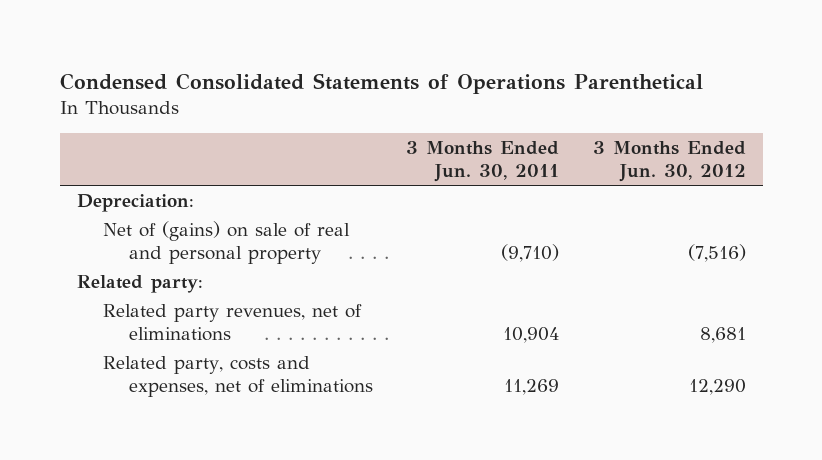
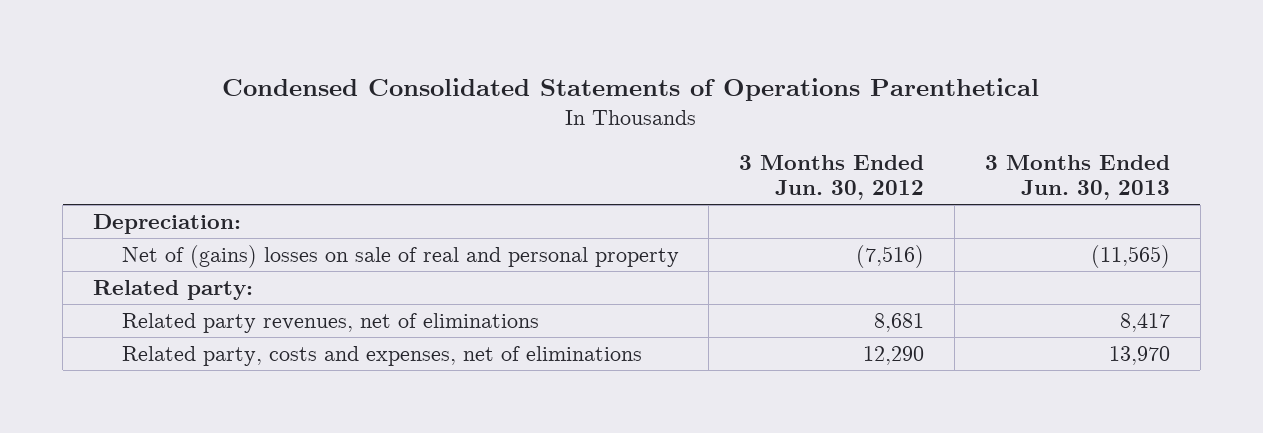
- | 3 Months Ended Jun. 30, 2011 | 3 Months Ended Jun. 30, 2012
+ | 3 Months Ended Jun. 30, 2012 | 3 Months Ended Jun. 30, 2013
- Net of (gains) on sale of real and personal property | (9,710) | (7,516)
+ Net of (gains) losses on sale of real and personal property | (7,516) | (11,565)

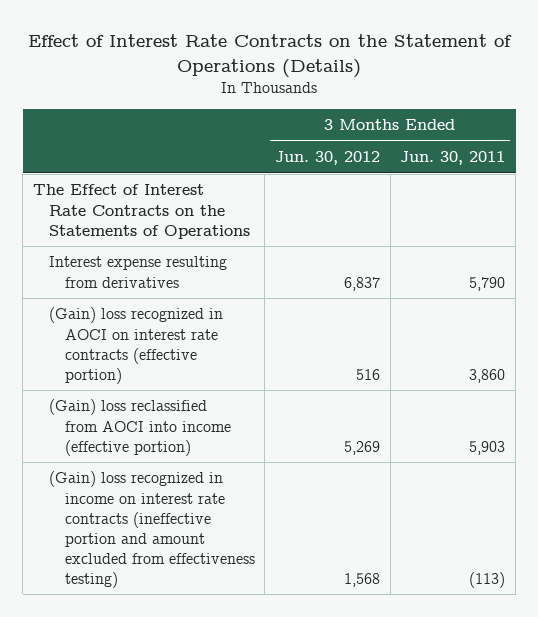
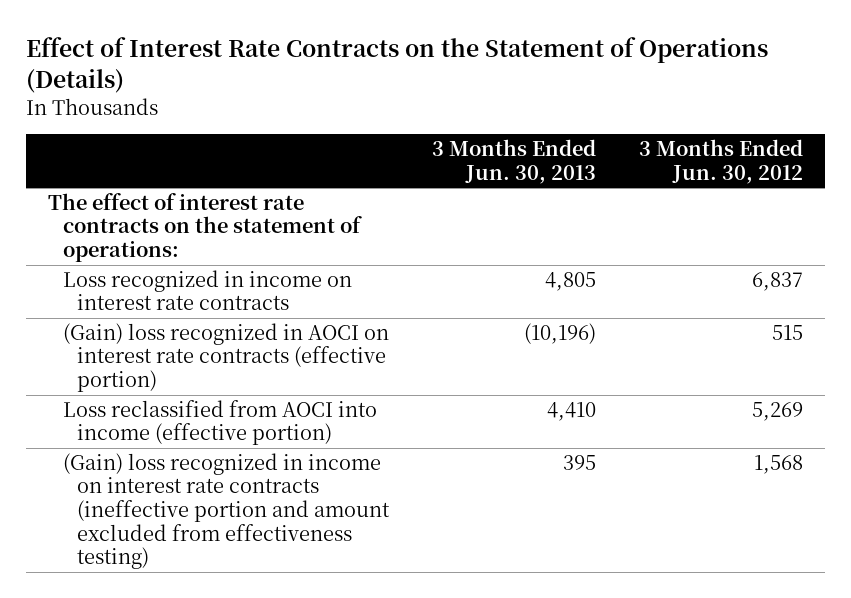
- | 3 Months Ended Jun. 30, 2012 | 3 Months Ended Jun. 30, 2011
+ | 3 Months Ended Jun. 30, 2013 | 3 Months Ended Jun. 30, 2012
- The Effect of Interest Rate Contracts on the Statements of Operations
- Interest expense resulting from derivatives | 6,837 | 5,790
- (Gain) loss recognized in AOCI on interest rate contracts (effective portion) | 516 | 3,860
- (Gain) loss reclassified from AOCI into income (effective portion) | 5,269 | 5,903
+ The effect of interest rate contracts on the statement of operations:
+ Loss recognized in income on interest rate contracts | 4,805 | 6,837
+ (Gain) loss recognized in AOCI on interest rate contracts (effective portion) | (10,196) | 515
+ Loss reclassified from AOCI into income (effective portion) | 4,410 | 5,269

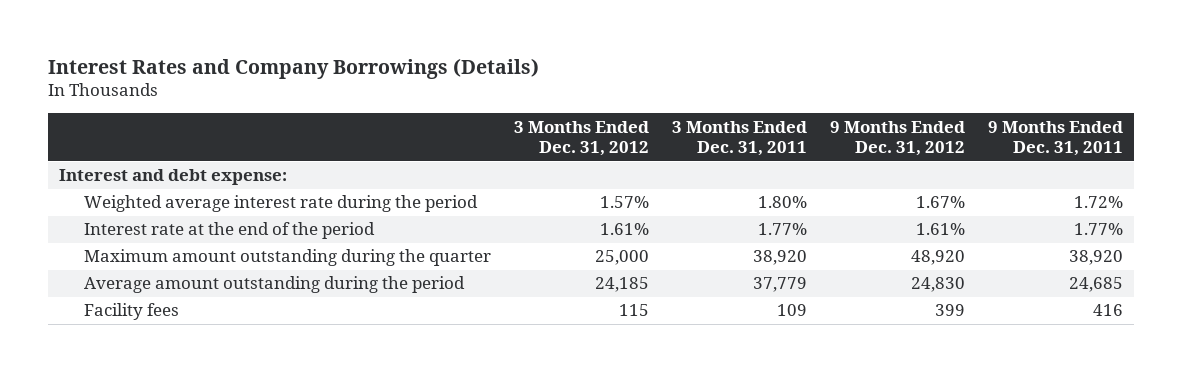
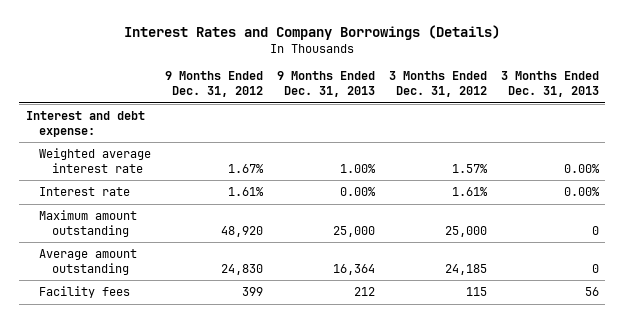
- | 3 Months Ended Dec. 31, 2012 | 3 Months Ended Dec. 31, 2011 | 9 Months Ended Dec. 31, 2012 | 9 Months Ended Dec. 31, 2011
+ | 9 Months Ended Dec. 31, 2012 | 9 Months Ended Dec. 31, 2013 | 3 Months Ended Dec. 31, 2012 | 3 Months Ended Dec. 31, 2013
- Weighted average interest rate during the period | 1.57% | 1.80% | 1.67% | 1.72%
- Interest rate at the end of the period | 1.61% | 1.77% | 1.61% | 1.77%
- Maximum amount outstanding during the quarter | 25,000 | 38,920 | 48,920 | 38,920
- Average amount outstanding during the period | 24,185 | 37,779 | 24,830 | 24,685
+ Weighted average interest rate | 1.67% | 1.00% | 1.57% | 0.00%
+ Interest rate | 1.61% | 0.00% | 1.61% | 0.00%
+ Maximum amount outstanding | 48,920 | 25,000 | 25,000 | 0
+ Average amount outstanding | 24,830 | 16,364 | 24,185 | 0

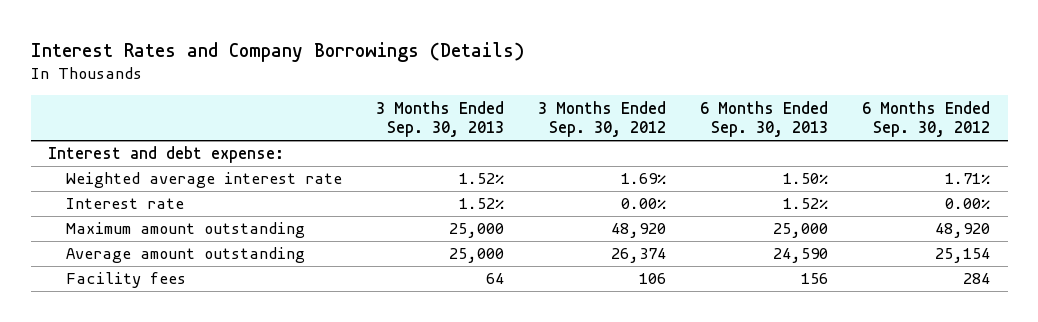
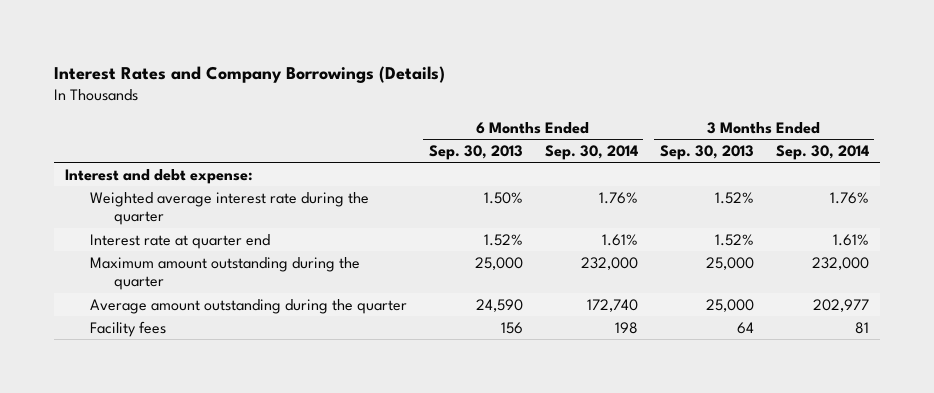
- | 3 Months Ended Sep. 30, 2013 | 3 Months Ended Sep. 30, 2012 | 6 Months Ended Sep. 30, 2013 | 6 Months Ended Sep. 30, 2012
+ | 6 Months Ended Sep. 30, 2013 | 6 Months Ended Sep. 30, 2014 | 3 Months Ended Sep. 30, 2013 | 3 Months Ended Sep. 30, 2014
- Weighted average interest rate | 1.52% | 1.69% | 1.50% | 1.71%
- Interest rate | 1.52% | 0.00% | 1.52% | 0.00%
- Maximum amount outstanding | 25,000 | 48,920 | 25,000 | 48,920
- Average amount outstanding | 25,000 | 26,374 | 24,590 | 25,154
+ Weighted average interest rate during the quarter | 1.50% | 1.76% | 1.52% | 1.76%
+ Interest rate at quarter end | 1.52% | 1.61% | 1.52% | 1.61%
+ Maximum amount outstanding during the quarter | 25,000 | 232,000 | 25,000 | 232,000
+ Average amount outstanding during the quarter | 24,590 | 172,740 | 25,000 | 202,977

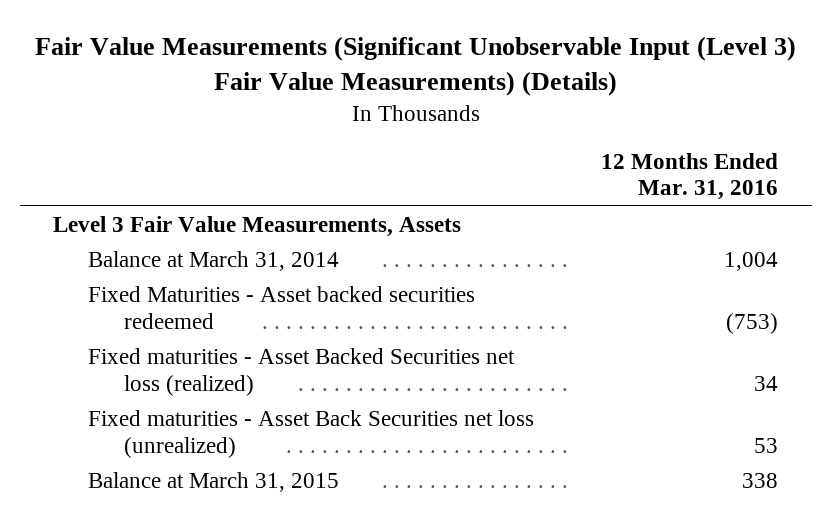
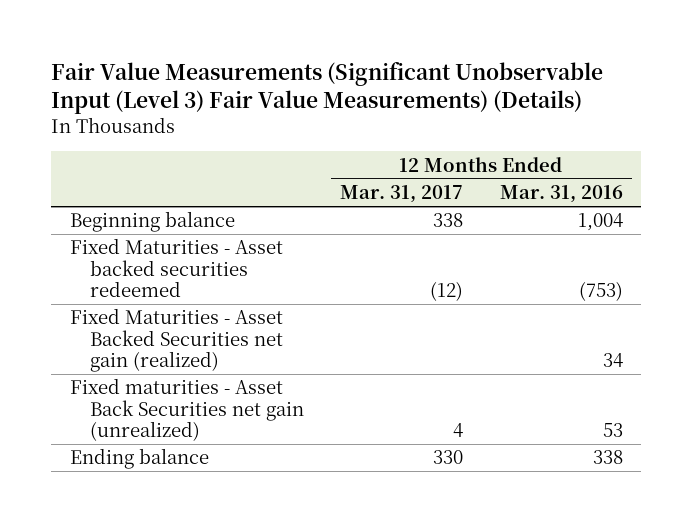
- | 12 Months Ended Mar. 31, 2016
+ | 12 Months Ended Mar. 31, 2017 | 12 Months Ended Mar. 31, 2016
- Level 3 Fair Value Measurements, Assets
- Balance at March 31, 2014 | 1,004
+ Beginning balance | 338 | 1,004
- Fixed maturities - Asset Backed Securities net loss (realized) | 34
- Fixed maturities - Asset Back Securities net loss (unrealized) | 53
- Balance at March 31, 2015 | 338
+ Fixed Maturities - Asset Backed Securities net gain (realized) | | 34
+ Fixed maturities - Asset Back Securities net gain (unrealized) | 4 | 53
+ Ending balance | 330 | 338

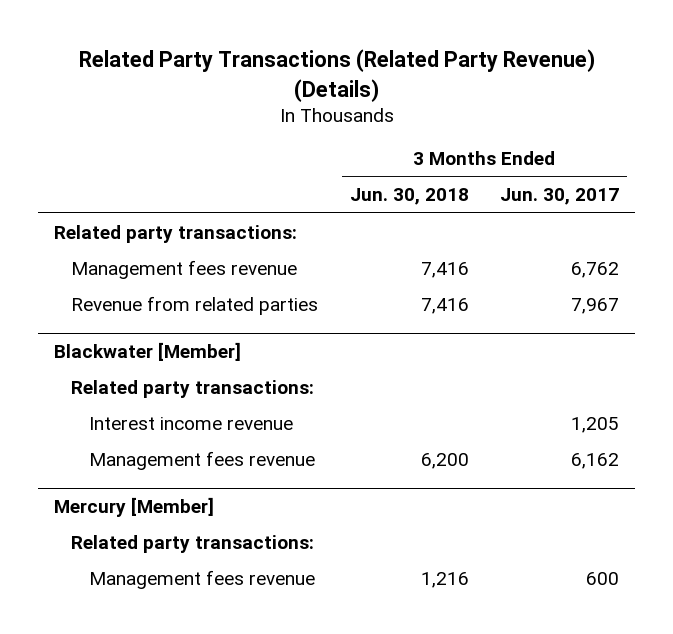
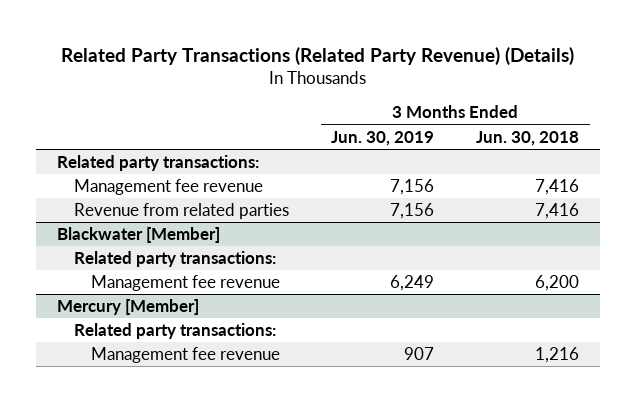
- | 3 Months Ended Jun. 30, 2018 | 3 Months Ended Jun. 30, 2017
+ | 3 Months Ended Jun. 30, 2019 | 3 Months Ended Jun. 30, 2018
- Management fees revenue | 7,416 | 6,762
+ Management fee revenue | 7,156 | 7,416
@ Blackwater [Member]
- Interest income revenue | | 1,205
- Management fees revenue | 6,200 | 6,162
+ Management fee revenue | 6,249 | 6,200
@ Mercury [Member]
- Management fees revenue | 1,216 | 600
+ Management fee revenue | 907 | 1,216

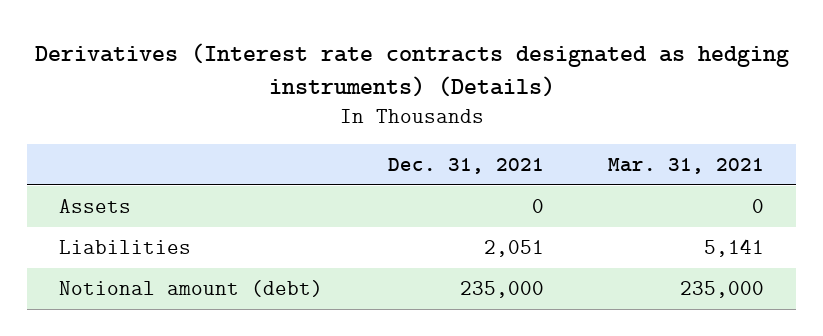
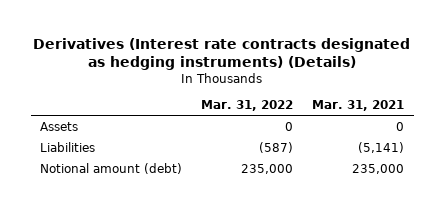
- | Dec. 31, 2021 | Mar. 31, 2021
+ | Mar. 31, 2022 | Mar. 31, 2021
- Liabilities | 2,051 | 5,141
+ Liabilities | (587) | (5,141)

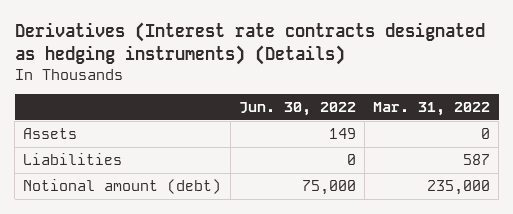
- | Mar. 31, 2022 | Mar. 31, 2021
+ | Jun. 30, 2022 | Mar. 31, 2022
- Liabilities | (587) | (5,141)
+ Liabilities | 0 | 587

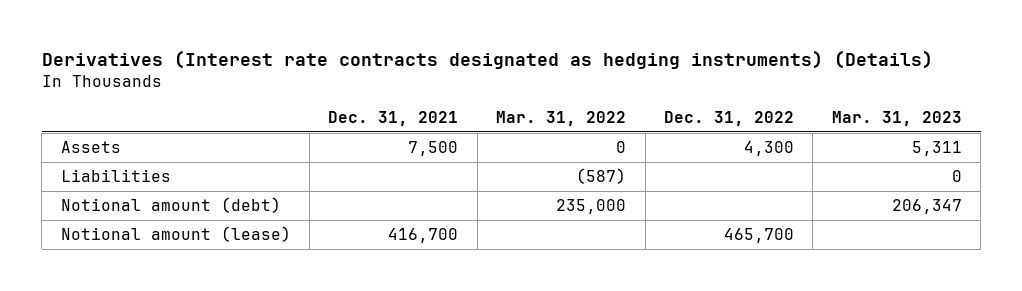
- | Jun. 30, 2022 | Mar. 31, 2022
+ | Dec. 31, 2021 | Mar. 31, 2022 | Dec. 31, 2022 | Mar. 31, 2023
- Liabilities | 0 | 587
+ Liabilities | | (587) | | 0
+ Notional amount (lease) | 416,700 | | 465,700 |

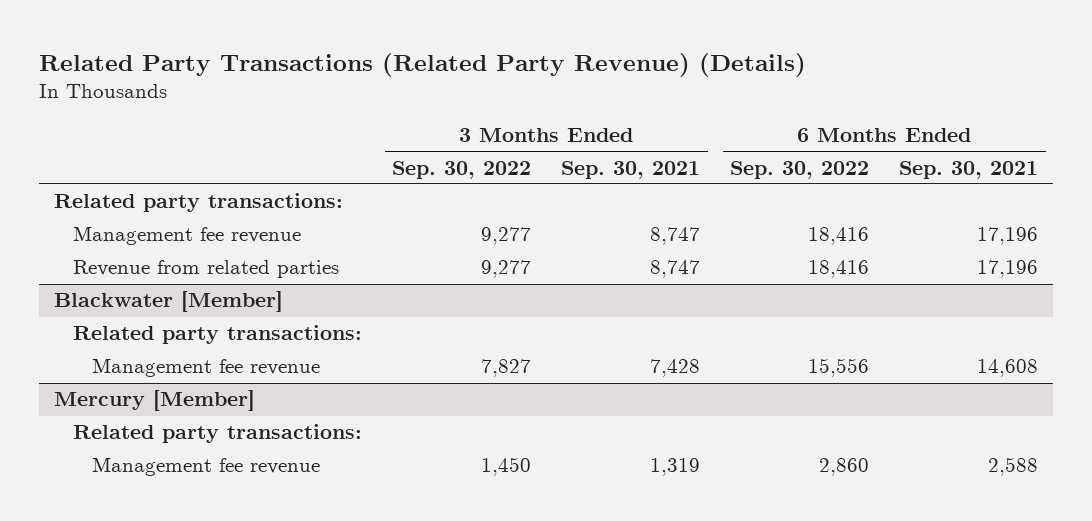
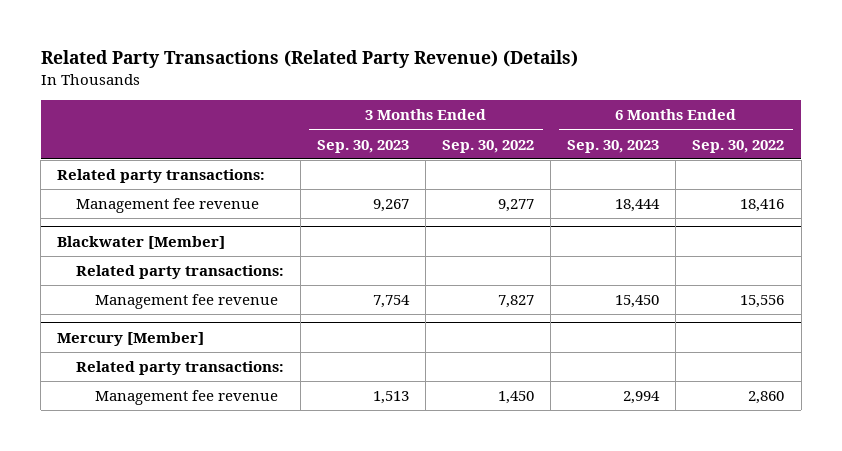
- | 3 Months Ended Sep. 30, 2022 | 3 Months Ended Sep. 30, 2021 | 6 Months Ended Sep. 30, 2022 | 6 Months Ended Sep. 30, 2021
+ | 3 Months Ended Sep. 30, 2023 | 3 Months Ended Sep. 30, 2022 | 6 Months Ended Sep. 30, 2023 | 6 Months Ended Sep. 30, 2022
- Revenue from related parties | 9,277 | 8,747 | 18,416 | 17,196

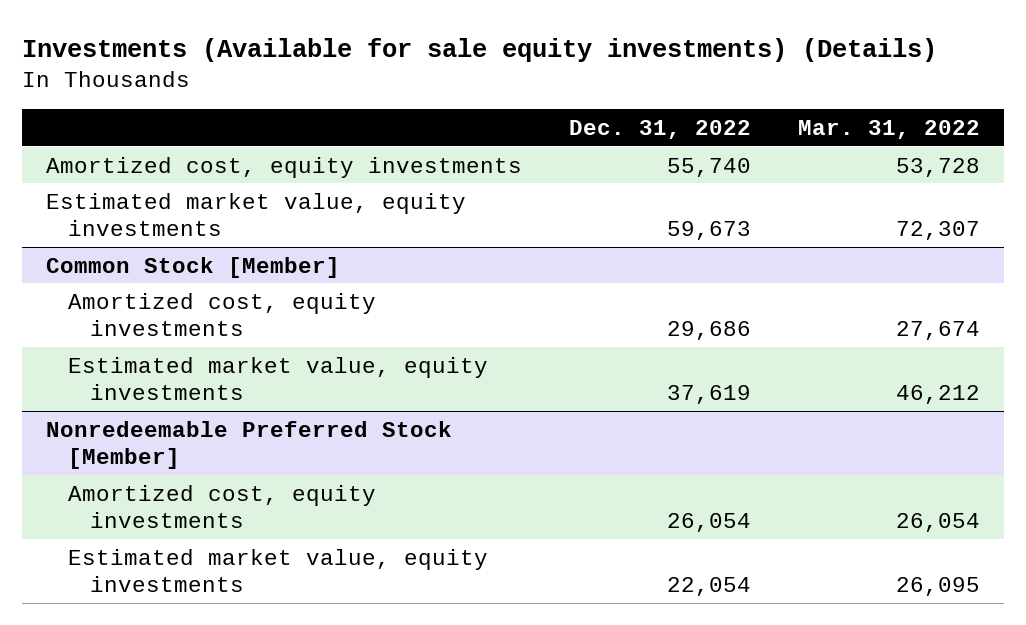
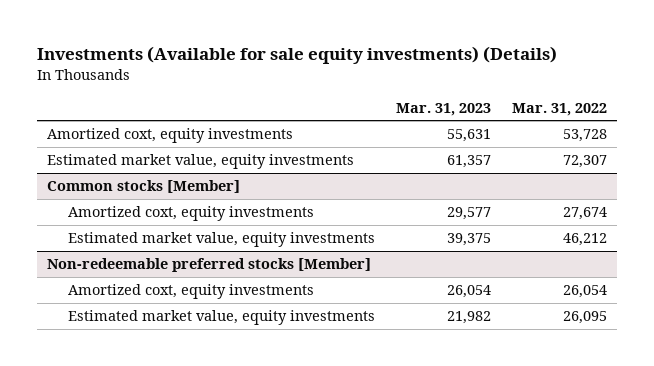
- | Dec. 31, 2022 | Mar. 31, 2022
+ | Mar. 31, 2023 | Mar. 31, 2022
- Amortized cost, equity investments | 55,740 | 53,728
+ Amortized coxt, equity investments | 55,631 | 53,728
- Common Stock [Member]
- Amortized cost, equity investments | 29,686 | 27,674
+ Common stocks [Member]
+ Amortized coxt, equity investments | 29,577 | 27,674
- Nonredeemable Preferred Stock [Member]
- Amortized cost, equity investments | 26,054 | 26,054
+ Non-redeemable preferred stocks [Member]
+ Amortized coxt, equity investments | 26,054 | 26,054

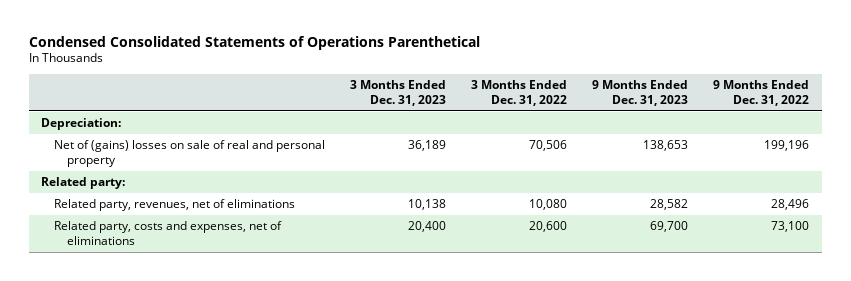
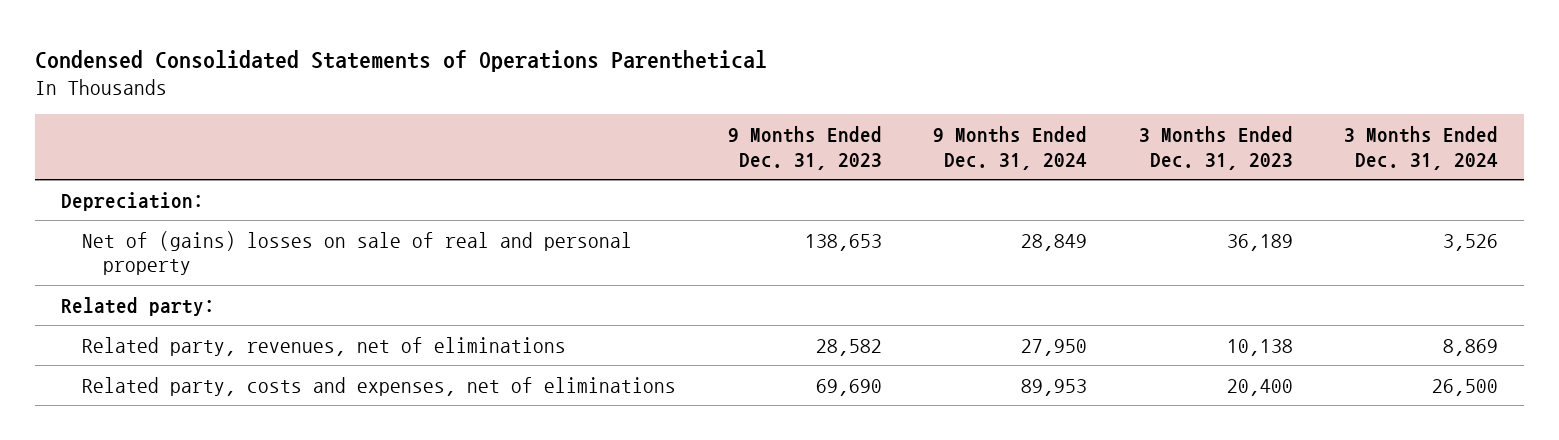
- | 3 Months Ended Dec. 31, 2023 | 3 Months Ended Dec. 31, 2022 | 9 Months Ended Dec. 31, 2023 | 9 Months Ended Dec. 31, 2022
+ | 9 Months Ended Dec. 31, 2023 | 9 Months Ended Dec. 31, 2024 | 3 Months Ended Dec. 31, 2023 | 3 Months Ended Dec. 31, 2024
- Related party, costs and expenses, net of eliminations | 20,400 | 20,600 | 69,700 | 73,100
+ Related party, costs and expenses, net of eliminations | 69,690 | 89,953 | 20,400 | 26,500

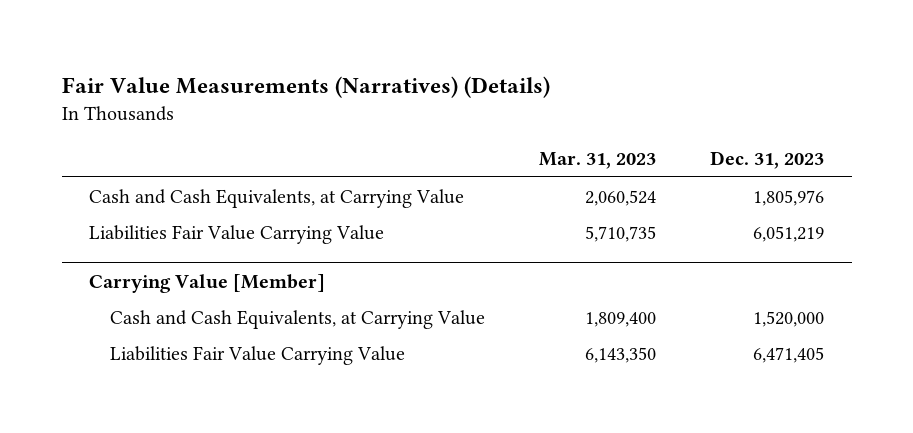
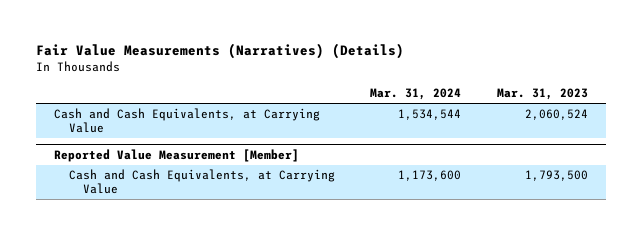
- | Mar. 31, 2023 | Dec. 31, 2023
+ | Mar. 31, 2024 | Mar. 31, 2023
- Liabilities Fair Value Carrying Value | 5,710,735 | 6,051,219
- Carrying Value [Member]
- Cash and Cash Equivalents, at Carrying Value | 1,809,400 | 1,520,000
- Liabilities Fair Value Carrying Value | 6,143,350 | 6,471,405
+ Reported Value Measurement [Member]
+ Cash and Cash Equivalents, at Carrying Value | 1,173,600 | 1,793,500

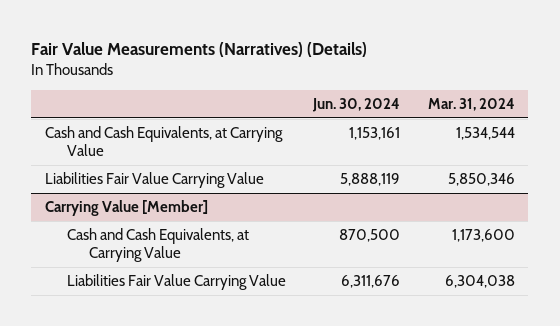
- | Mar. 31, 2024 | Mar. 31, 2023
+ | Jun. 30, 2024 | Mar. 31, 2024
- Reported Value Measurement [Member]
+ Liabilities Fair Value Carrying Value | 5,888,119 | 5,850,346
+ Carrying Value [Member]
+ Liabilities Fair Value Carrying Value | 6,311,676 | 6,304,038

